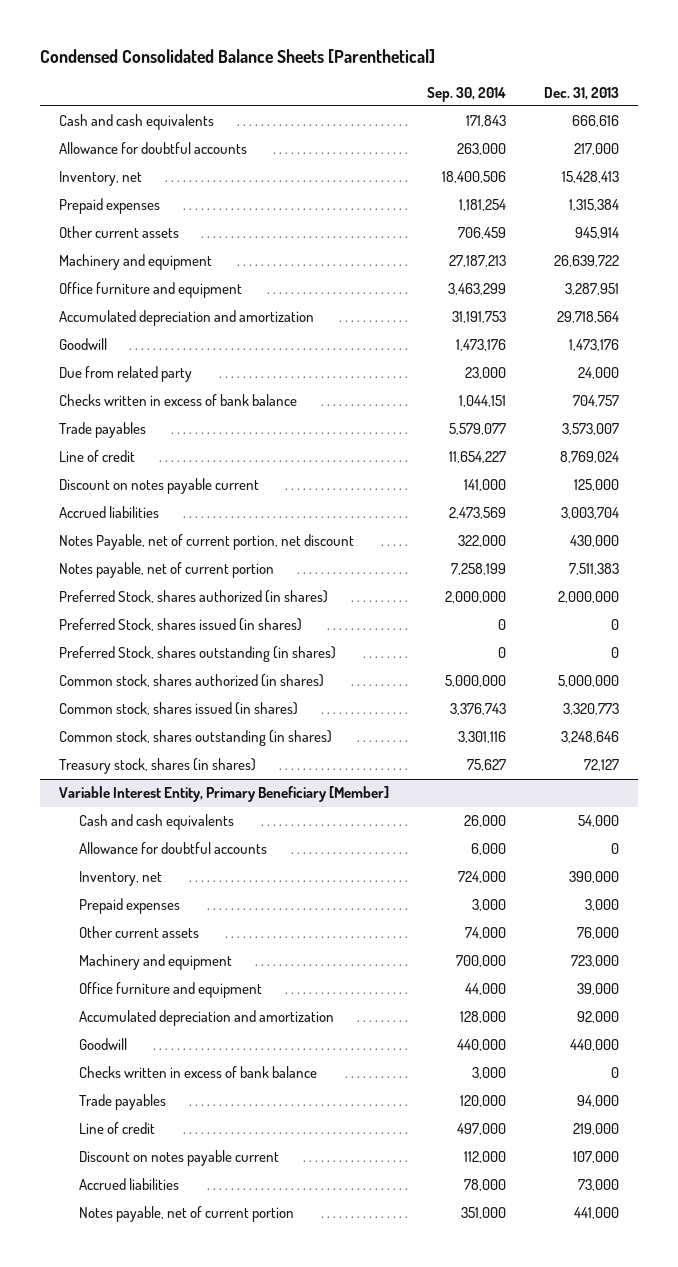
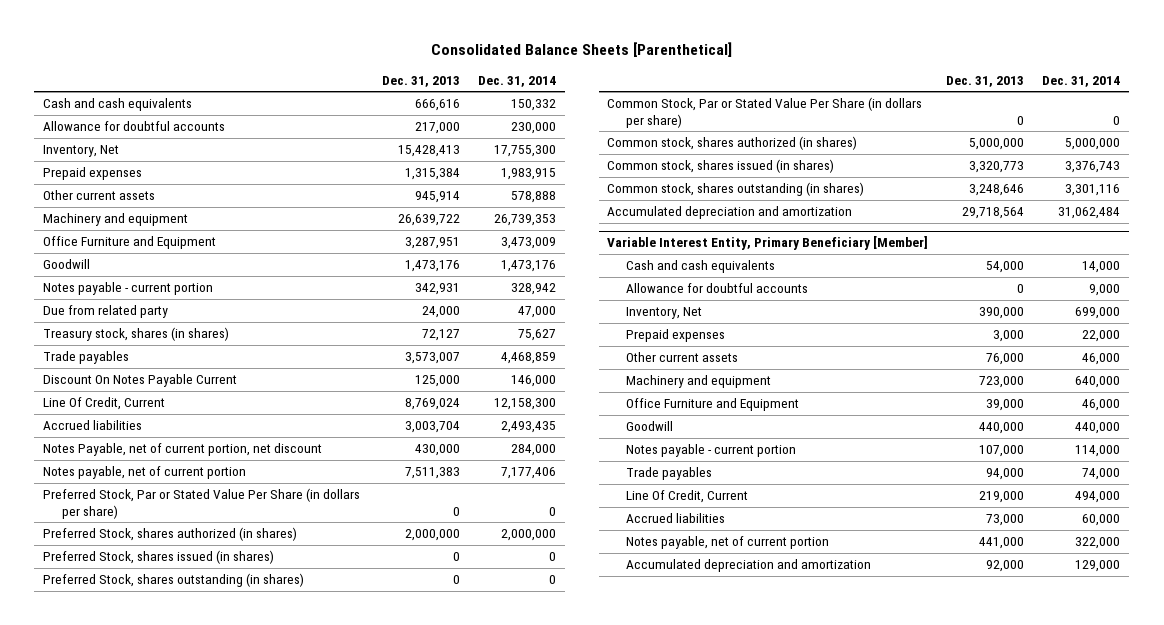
- Condensed Consolidated Balance Sheets [Parenthetical]
+ Consolidated Balance Sheets [Parenthetical]
- | Sep. 30, 2014 | Dec. 31, 2013
+ | Dec. 31, 2013 | Dec. 31, 2014
- Inventory, net | 18,400,506 | 15,428,413
+ Inventory, Net | 15,428,413 | 17,755,300
- Office furniture and equipment | 3,463,299 | 3,287,951
+ Office Furniture and Equipment | 3,287,951 | 3,473,009
+ Notes payable - current portion | 342,931 | 328,942
- Checks written in excess of bank balance | 1,044,151 | 704,757
moved up: Treasury stock, shares (in shares) | 72,127 | 75,627
- Line of credit | 11,654,227 | 8,769,024
- Discount on notes payable current | 141,000 | 125,000
+ Discount On Notes Payable Current | 125,000 | 146,000
+ Line Of Credit, Current | 8,769,024 | 12,158,300
+ Preferred Stock, Par or Stated Value Per Share (in dollars per share) | 0 | 0
+ Common Stock, Par or Stated Value Per Share (in dollars per share) | 0 | 0
moved down: Accumulated depreciation and amortization | 29,718,564 | 31,062,484
@ Variable Interest Entity, Primary Beneficiary [Member]
- Inventory, net | 724,000 | 390,000
+ Inventory, Net | 390,000 | 699,000
- Office furniture and equipment | 44,000 | 39,000
+ Office Furniture and Equipment | 39,000 | 46,000
- Checks written in excess of bank balance | 3,000 | 0
+ Notes payable - current portion | 107,000 | 114,000
- Line of credit | 497,000 | 219,000
- Discount on notes payable current | 112,000 | 107,000
+ Line Of Credit, Current | 219,000 | 494,000
moved down: Accumulated depreciation and amortization | 92,000 | 129,000

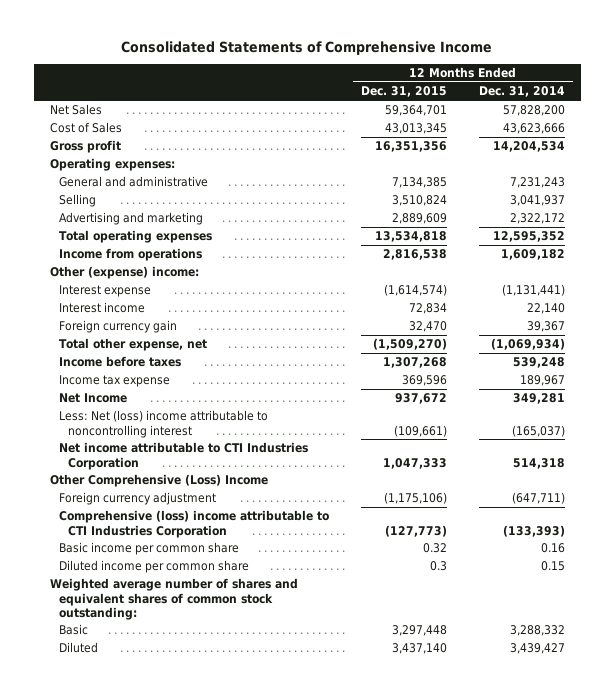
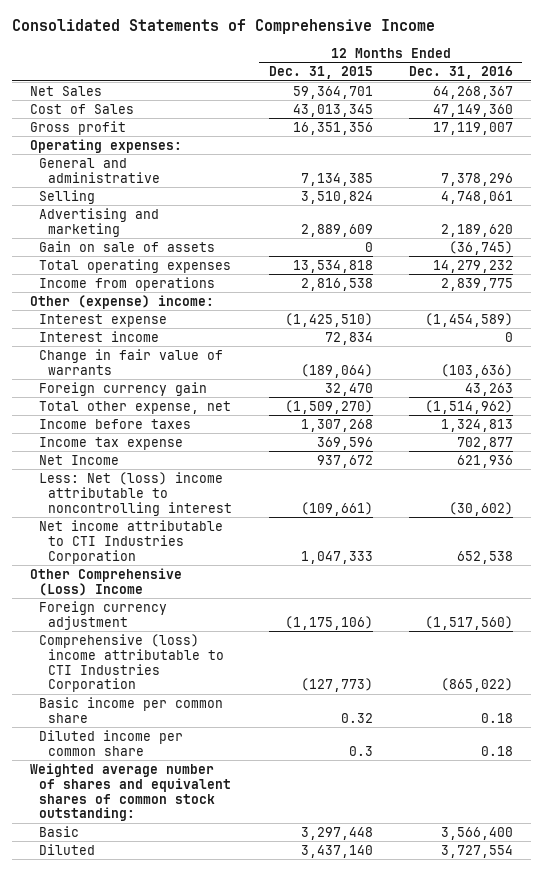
- | 12 Months Ended Dec. 31, 2015 | 12 Months Ended Dec. 31, 2014
+ | 12 Months Ended Dec. 31, 2015 | 12 Months Ended Dec. 31, 2016
+ Gain on sale of assets | 0 | (36,745)
- Interest expense | (1,614,574) | (1,131,441)
+ Interest expense | (1,425,510) | (1,454,589)
+ Change in fair value of warrants | (189,064) | (103,636)

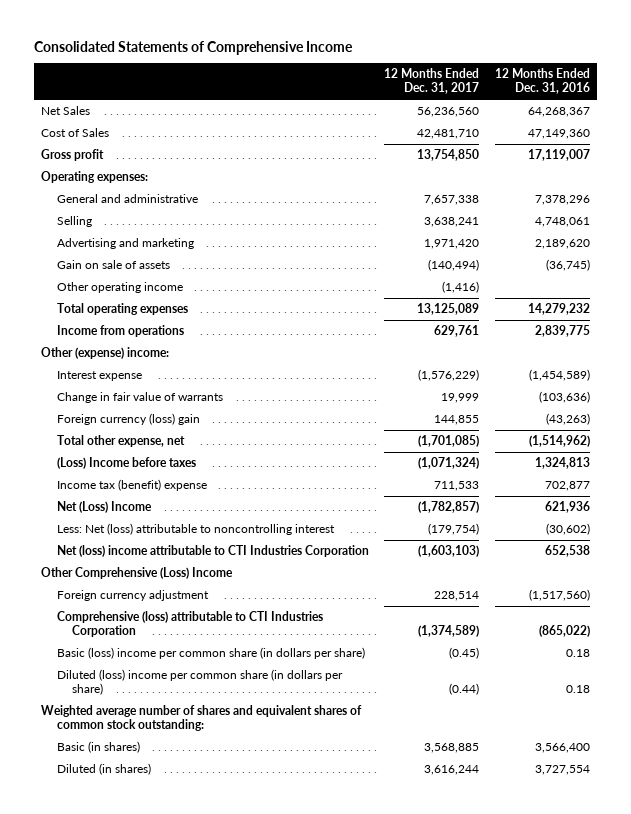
- | 12 Months Ended Dec. 31, 2015 | 12 Months Ended Dec. 31, 2016
+ | 12 Months Ended Dec. 31, 2017 | 12 Months Ended Dec. 31, 2016
+ Other operating income | (1,416) |
- Interest income | 72,834 | 0
- Foreign currency gain | 32,470 | 43,263
+ Foreign currency (loss) gain | 144,855 | (43,263)
- Income before taxes | 1,307,268 | 1,324,813
- Income tax expense | 369,596 | 702,877
- Net Income | 937,672 | 621,936
- Less: Net (loss) income attributable to noncontrolling interest | (109,661) | (30,602)
- Net income attributable to CTI Industries Corporation | 1,047,333 | 652,538
+ (Loss) Income before taxes | (1,071,324) | 1,324,813
+ Income tax (benefit) expense | 711,533 | 702,877
+ Net (Loss) Income | (1,782,857) | 621,936
+ Less: Net (loss) attributable to noncontrolling interest | (179,754) | (30,602)
+ Net (loss) income attributable to CTI Industries Corporation | (1,603,103) | 652,538
- Comprehensive (loss) income attributable to CTI Industries Corporation | (127,773) | (865,022)
- Basic income per common share | 0.32 | 0.18
- Diluted income per common share | 0.3 | 0.18
+ Comprehensive (loss) attributable to CTI Industries Corporation | (1,374,589) | (865,022)
+ Basic (loss) income per common share (in dollars per share) | (0.45) | 0.18
+ Diluted (loss) income per common share (in dollars per share) | (0.44) | 0.18
- Basic | 3,297,448 | 3,566,400
- Diluted | 3,437,140 | 3,727,554
+ Basic (in shares) | 3,568,885 | 3,566,400
+ Diluted (in shares) | 3,616,244 | 3,727,554

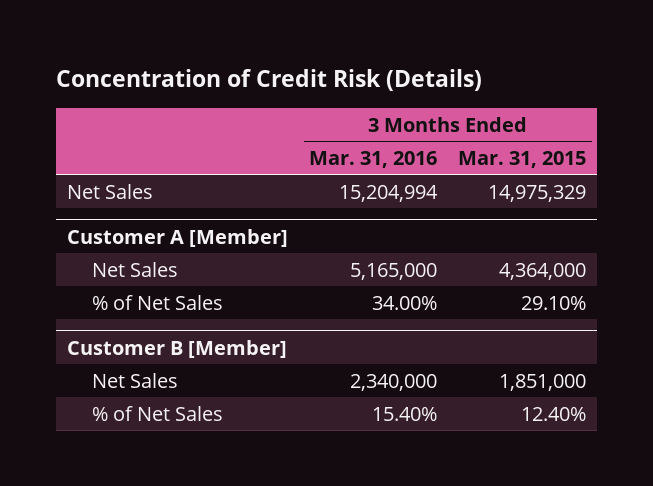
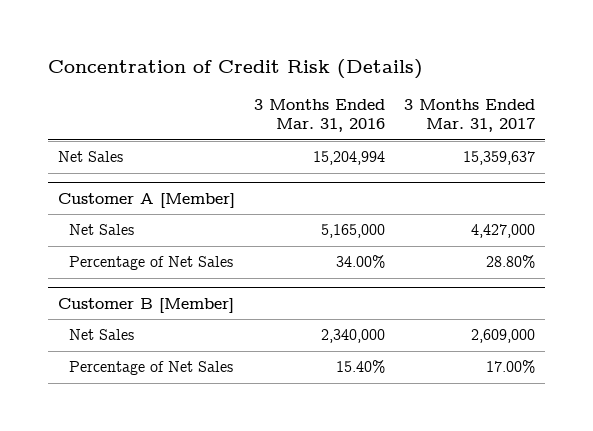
- | 3 Months Ended Mar. 31, 2016 | 3 Months Ended Mar. 31, 2015
+ | 3 Months Ended Mar. 31, 2016 | 3 Months Ended Mar. 31, 2017
@ Customer A [Member]
- % of Net Sales | 34.00% | 29.10%
+ Percentage of Net Sales | 34.00% | 28.80%
@ Customer B [Member]
- % of Net Sales | 15.40% | 12.40%
+ Percentage of Net Sales | 15.40% | 17.00%

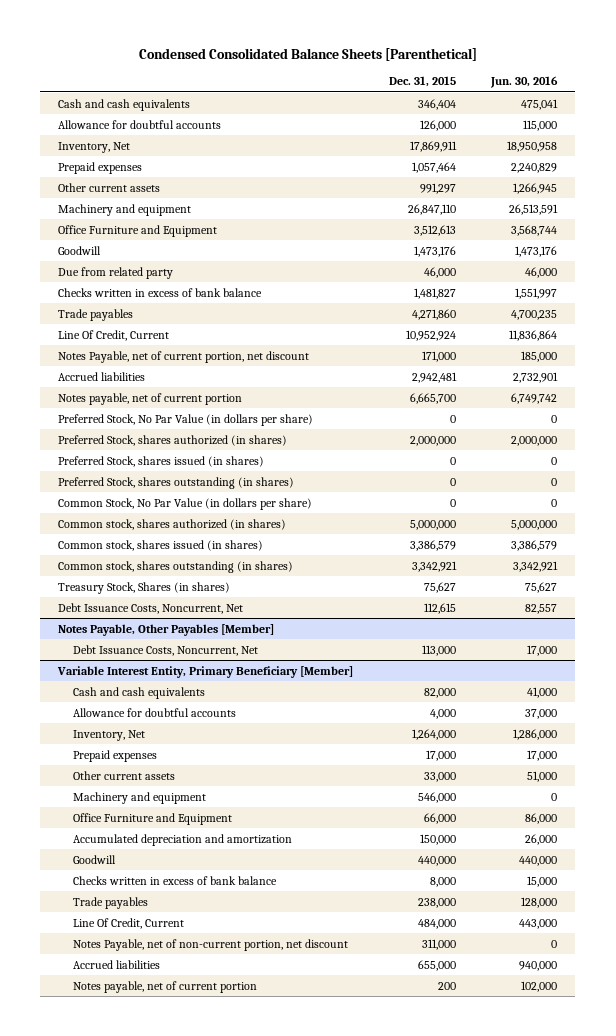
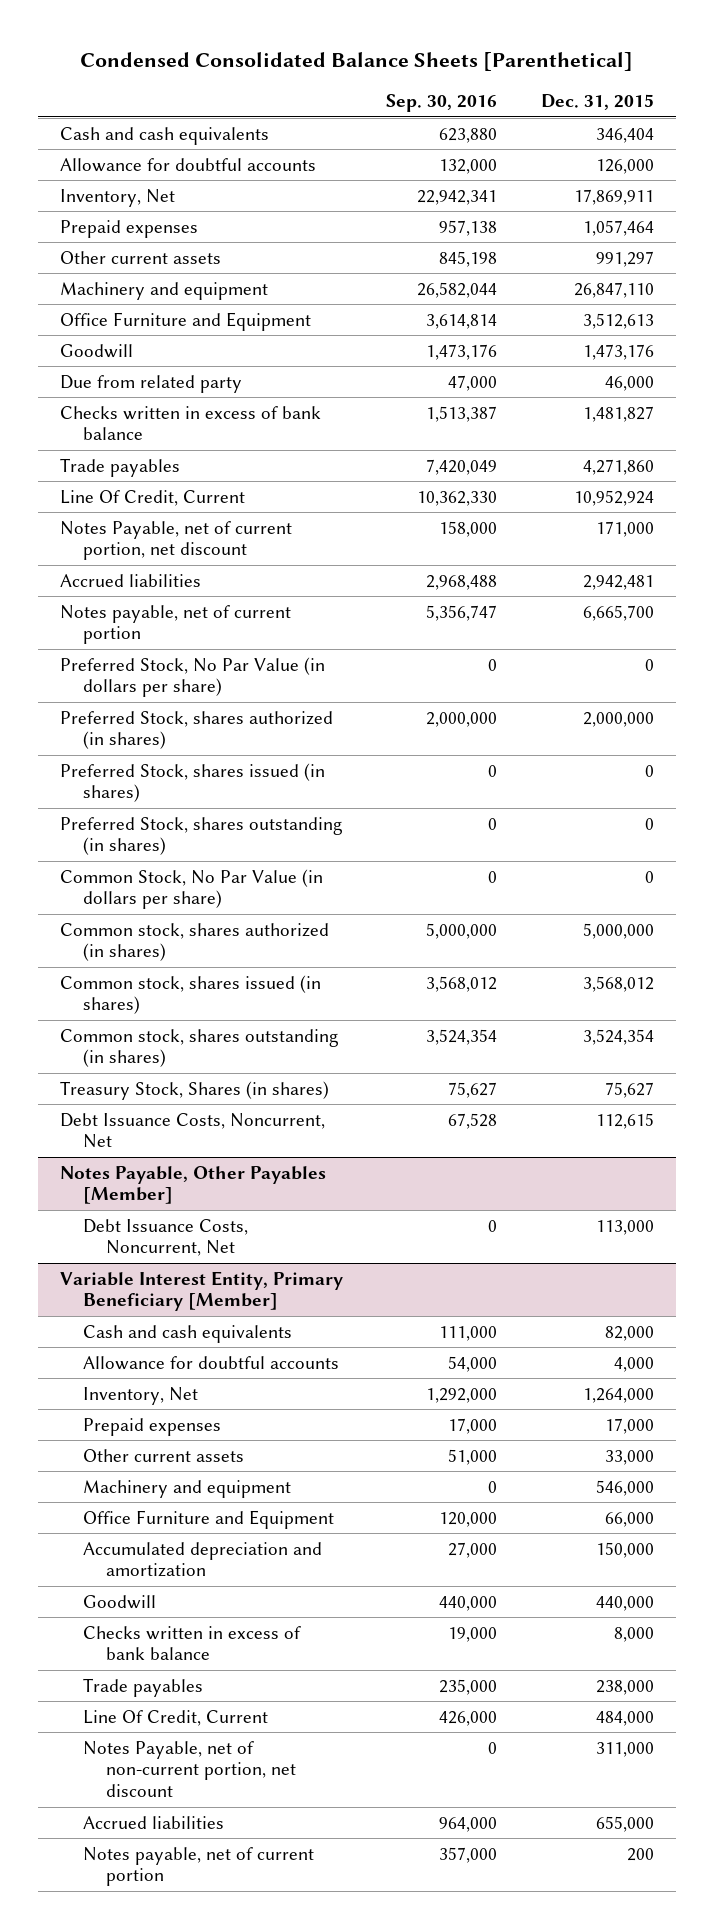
- | Dec. 31, 2015 | Jun. 30, 2016
+ | Sep. 30, 2016 | Dec. 31, 2015
- Common stock, shares issued (in shares) | 3,386,579 | 3,386,579
- Common stock, shares outstanding (in shares) | 3,342,921 | 3,342,921
+ Common stock, shares issued (in shares) | 3,568,012 | 3,568,012
+ Common stock, shares outstanding (in shares) | 3,524,354 | 3,524,354

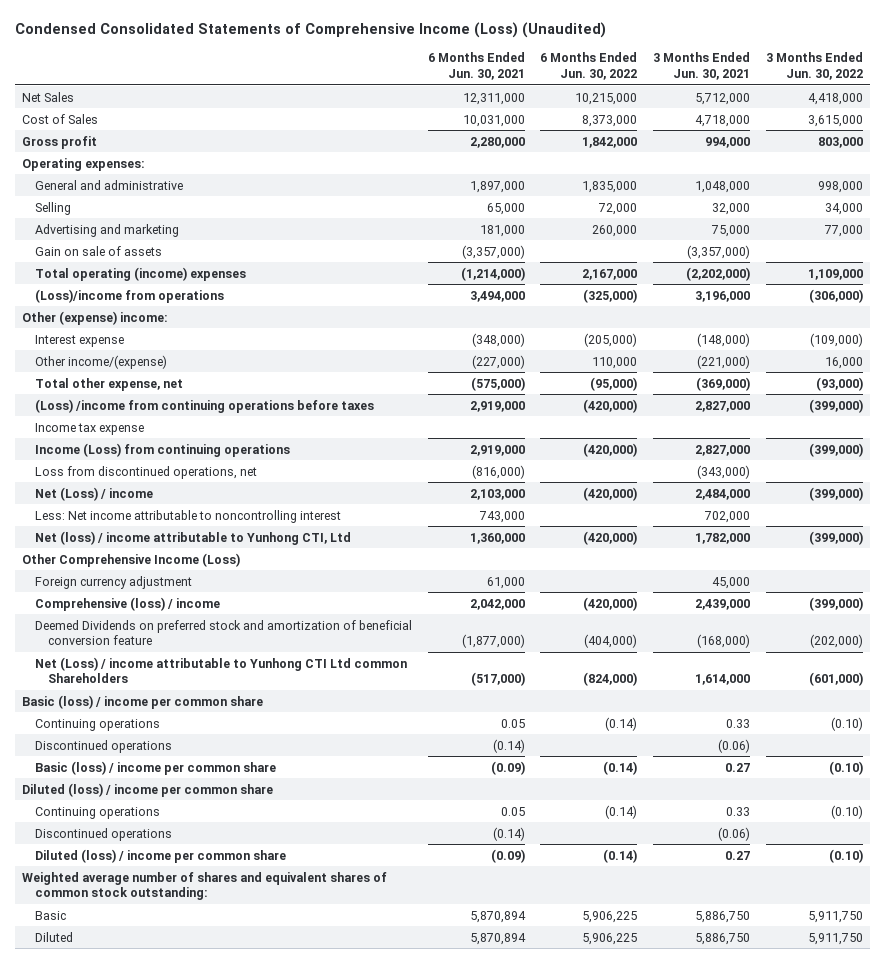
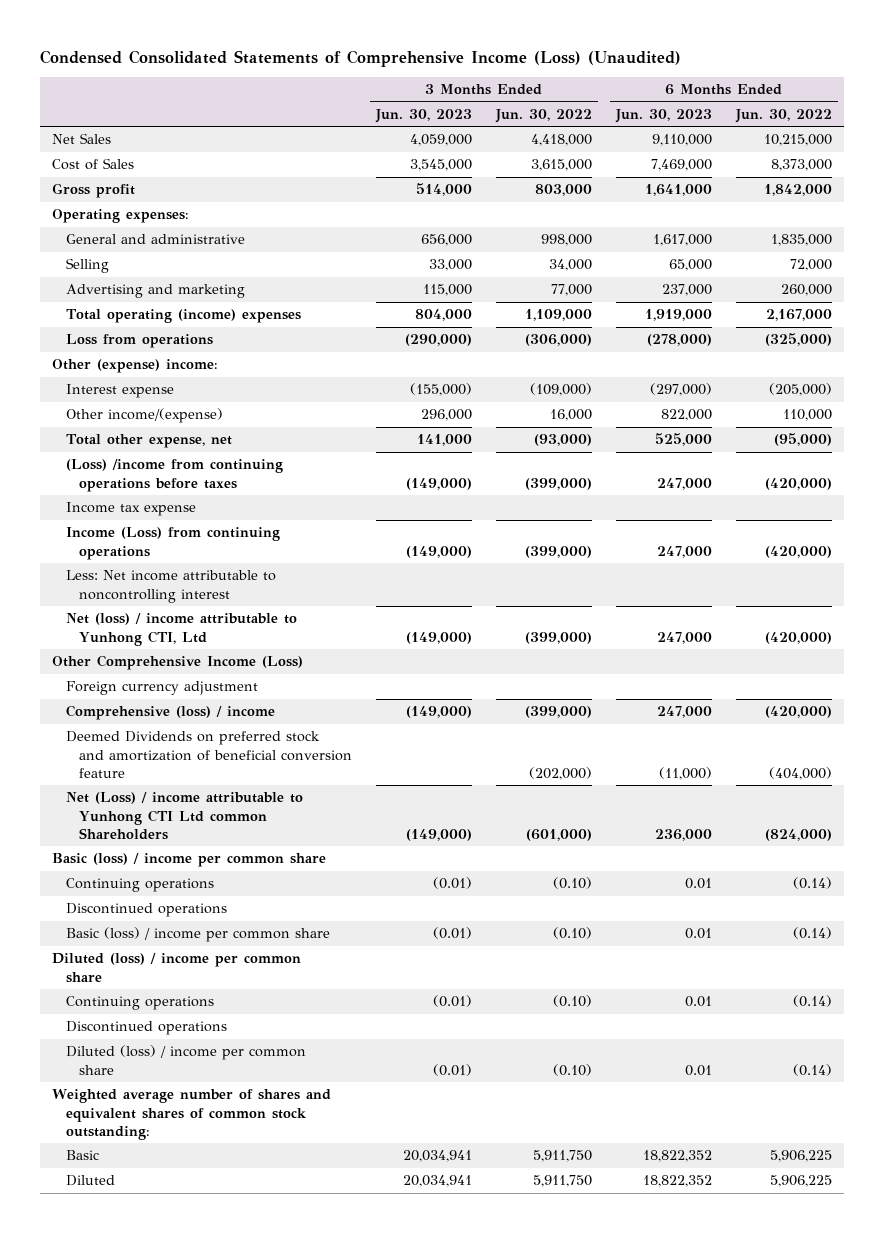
- | 6 Months Ended Jun. 30, 2021 | 6 Months Ended Jun. 30, 2022 | 3 Months Ended Jun. 30, 2021 | 3 Months Ended Jun. 30, 2022
+ | 3 Months Ended Jun. 30, 2023 | 3 Months Ended Jun. 30, 2022 | 6 Months Ended Jun. 30, 2023 | 6 Months Ended Jun. 30, 2022
- Gain on sale of assets | (3,357,000) | | (3,357,000) |
- (Loss)/income from operations | 3,494,000 | (325,000) | 3,196,000 | (306,000)
+ Loss from operations | (290,000) | (306,000) | (278,000) | (325,000)
- Loss from discontinued operations, net | (816,000) | | (343,000) |
- Net (Loss) / income | 2,103,000 | (420,000) | 2,484,000 | (399,000)

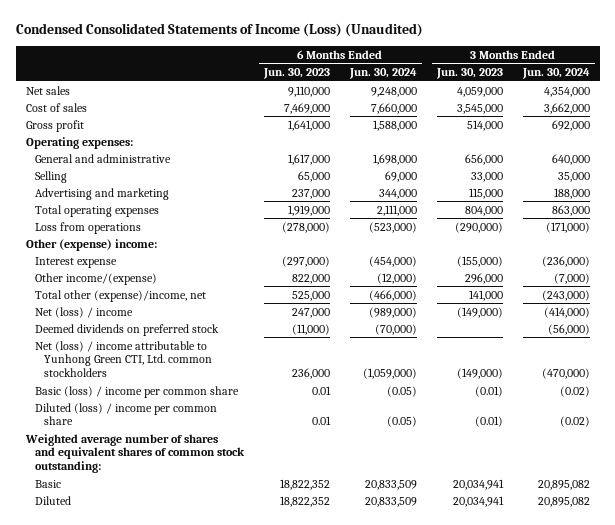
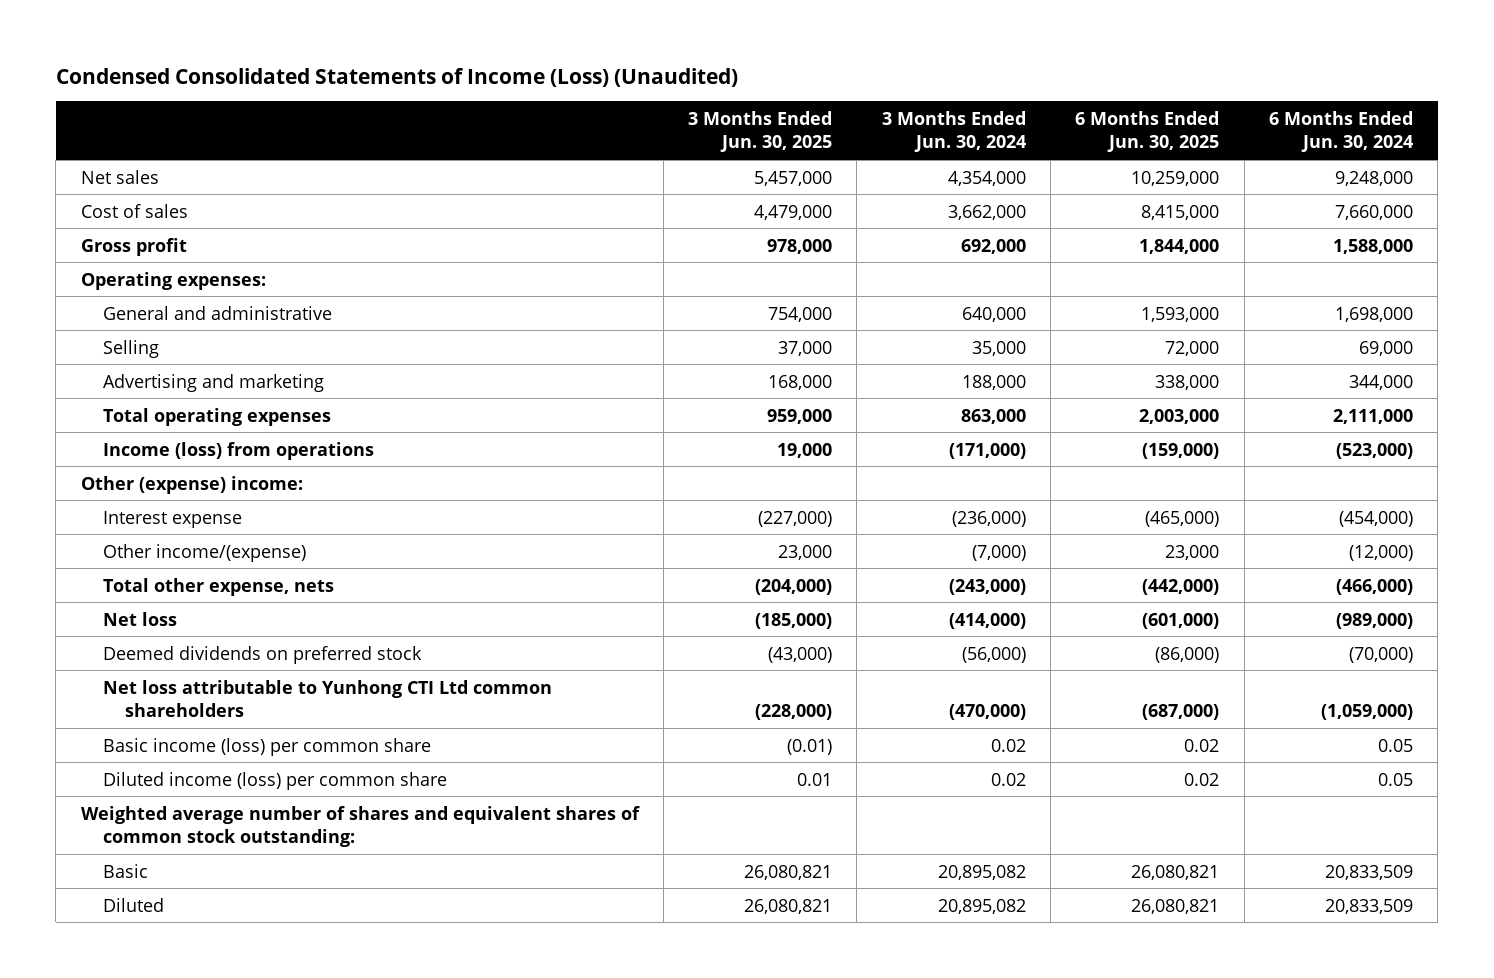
- | 6 Months Ended Jun. 30, 2023 | 6 Months Ended Jun. 30, 2024 | 3 Months Ended Jun. 30, 2023 | 3 Months Ended Jun. 30, 2024
+ | 3 Months Ended Jun. 30, 2025 | 3 Months Ended Jun. 30, 2024 | 6 Months Ended Jun. 30, 2025 | 6 Months Ended Jun. 30, 2024
- Loss from operations | (278,000) | (523,000) | (290,000) | (171,000)
+ Income (loss) from operations | 19,000 | (171,000) | (159,000) | (523,000)
- Total other (expense)/income, net | 525,000 | (466,000) | 141,000 | (243,000)
- Net (loss) / income | 247,000 | (989,000) | (149,000) | (414,000)
+ Total other expense, nets | (204,000) | (243,000) | (442,000) | (466,000)
+ Net loss | (185,000) | (414,000) | (601,000) | (989,000)
- Net (loss) / income attributable to Yunhong Green CTI, Ltd. common stockholders | 236,000 | (1,059,000) | (149,000) | (470,000)
- Basic (loss) / income per common share | 0.01 | (0.05) | (0.01) | (0.02)
- Diluted (loss) / income per common share | 0.01 | (0.05) | (0.01) | (0.02)
+ Net loss attributable to Yunhong CTI Ltd common shareholders | (228,000) | (470,000) | (687,000) | (1,059,000)
+ Basic income (loss) per common share | (0.01) | 0.02 | 0.02 | 0.05
+ Diluted income (loss) per common share | 0.01 | 0.02 | 0.02 | 0.05

